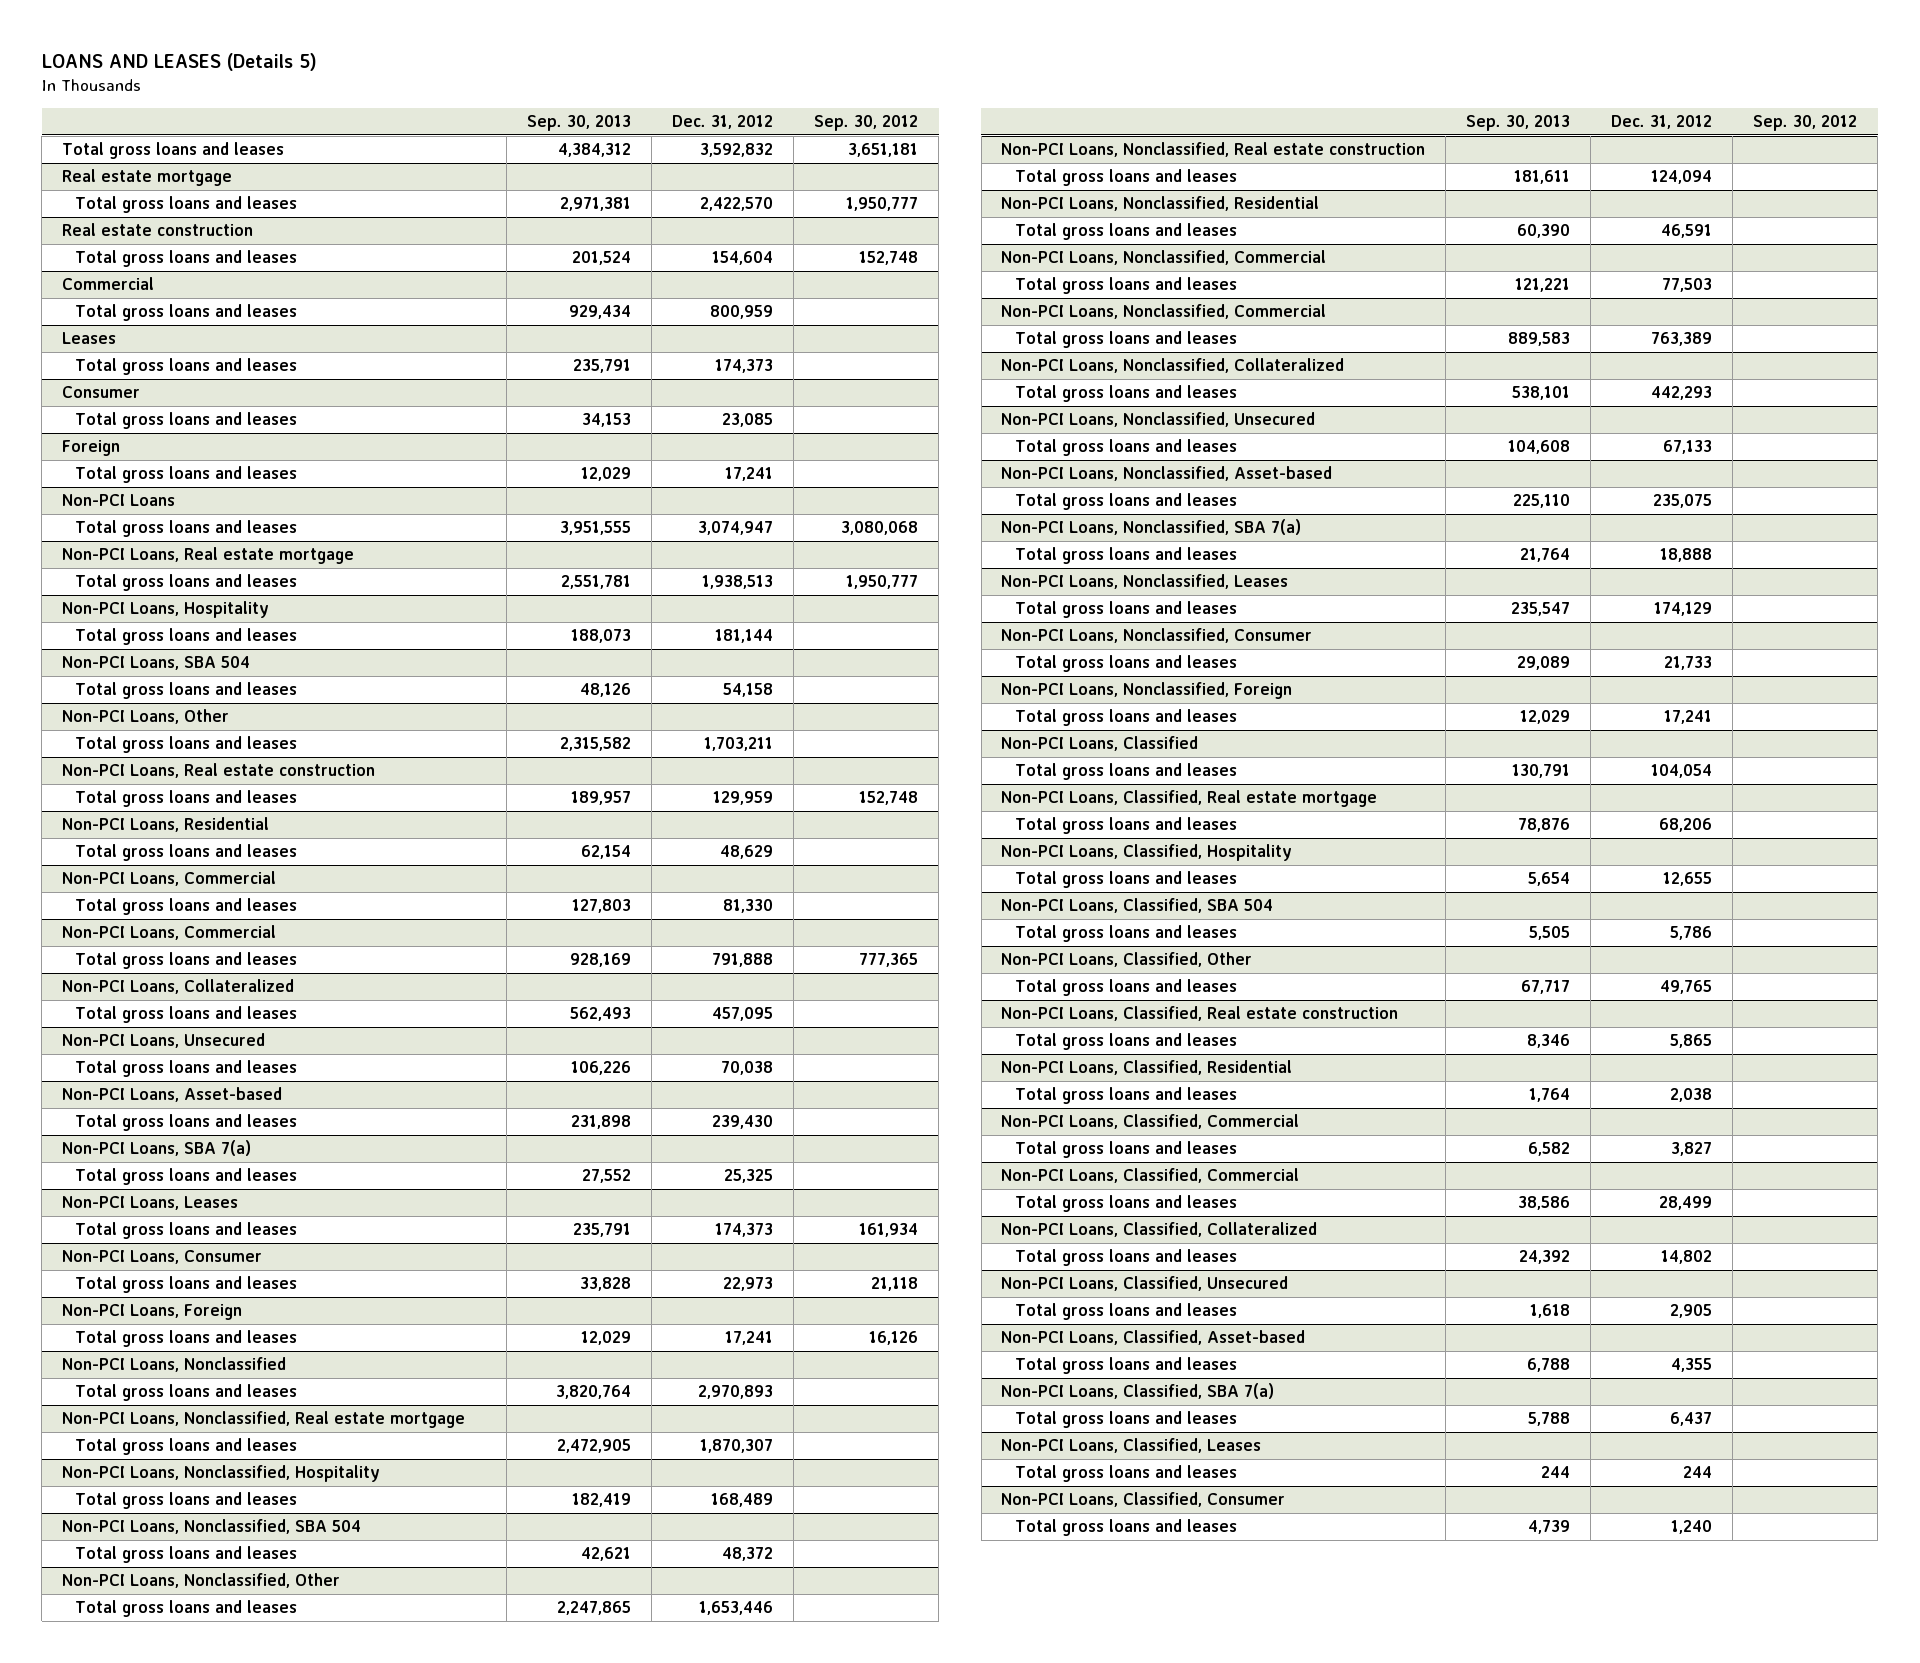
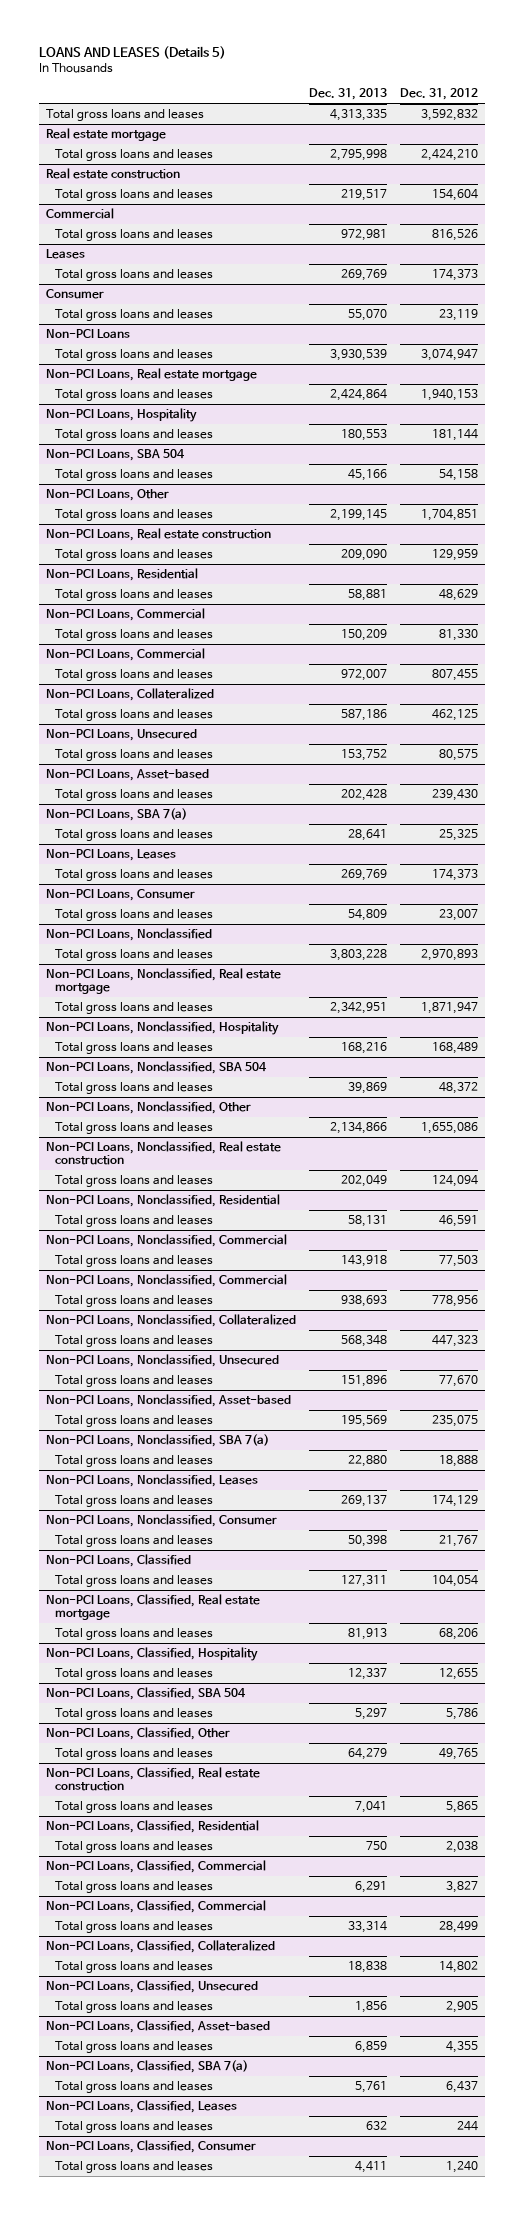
- | Sep. 30, 2013 | Dec. 31, 2012 | Sep. 30, 2012
+ | Dec. 31, 2013 | Dec. 31, 2012
@ Real estate mortgage
- Total gross loans and leases | 2,971,381 | 2,422,570 | 1,950,777
+ Total gross loans and leases | 2,795,998 | 2,424,210
@ Commercial
- Total gross loans and leases | 929,434 | 800,959 |
+ Total gross loans and leases | 972,981 | 816,526
@ Consumer
- Total gross loans and leases | 34,153 | 23,085 |
- Foreign
- Total gross loans and leases | 12,029 | 17,241 |
@ Consumer
+ Total gross loans and leases | 55,070 | 23,119
@ Non-PCI Loans, Real estate mortgage
- Total gross loans and leases | 2,551,781 | 1,938,513 | 1,950,777
+ Total gross loans and leases | 2,424,864 | 1,940,153
@ Non-PCI Loans, Other
- Total gross loans and leases | 2,315,582 | 1,703,211 |
+ Total gross loans and leases | 2,199,145 | 1,704,851
@ Non-PCI Loans, Commercial
- Total gross loans and leases | 928,169 | 791,888 | 777,365
+ Total gross loans and leases | 972,007 | 807,455
@ Non-PCI Loans, Collateralized
- Total gross loans and leases | 562,493 | 457,095 |
+ Total gross loans and leases | 587,186 | 462,125
@ Non-PCI Loans, Unsecured
- Total gross loans and leases | 106,226 | 70,038 |
+ Total gross loans and leases | 153,752 | 80,575
@ Non-PCI Loans, Consumer
- Total gross loans and leases | 33,828 | 22,973 | 21,118
- Non-PCI Loans, Foreign
- Total gross loans and leases | 12,029 | 17,241 | 16,126
@ Non-PCI Loans, Consumer
+ Total gross loans and leases | 54,809 | 23,007
@ Non-PCI Loans, Nonclassified, Real estate mortgage
- Total gross loans and leases | 2,472,905 | 1,870,307 |
+ Total gross loans and leases | 2,342,951 | 1,871,947
@ Non-PCI Loans, Nonclassified, Other
- Total gross loans and leases | 2,247,865 | 1,653,446 |
+ Total gross loans and leases | 2,134,866 | 1,655,086
@ Non-PCI Loans, Nonclassified, Commercial
- Total gross loans and leases | 889,583 | 763,389 |
+ Total gross loans and leases | 938,693 | 778,956
@ Non-PCI Loans, Nonclassified, Collateralized
- Total gross loans and leases | 538,101 | 442,293 |
+ Total gross loans and leases | 568,348 | 447,323
@ Non-PCI Loans, Nonclassified, Unsecured
- Total gross loans and leases | 104,608 | 67,133 |
+ Total gross loans and leases | 151,896 | 77,670
@ Non-PCI Loans, Nonclassified, Consumer
- Total gross loans and leases | 29,089 | 21,733 |
- Non-PCI Loans, Nonclassified, Foreign
- Total gross loans and leases | 12,029 | 17,241 |
@ Non-PCI Loans, Nonclassified, Consumer
+ Total gross loans and leases | 50,398 | 21,767

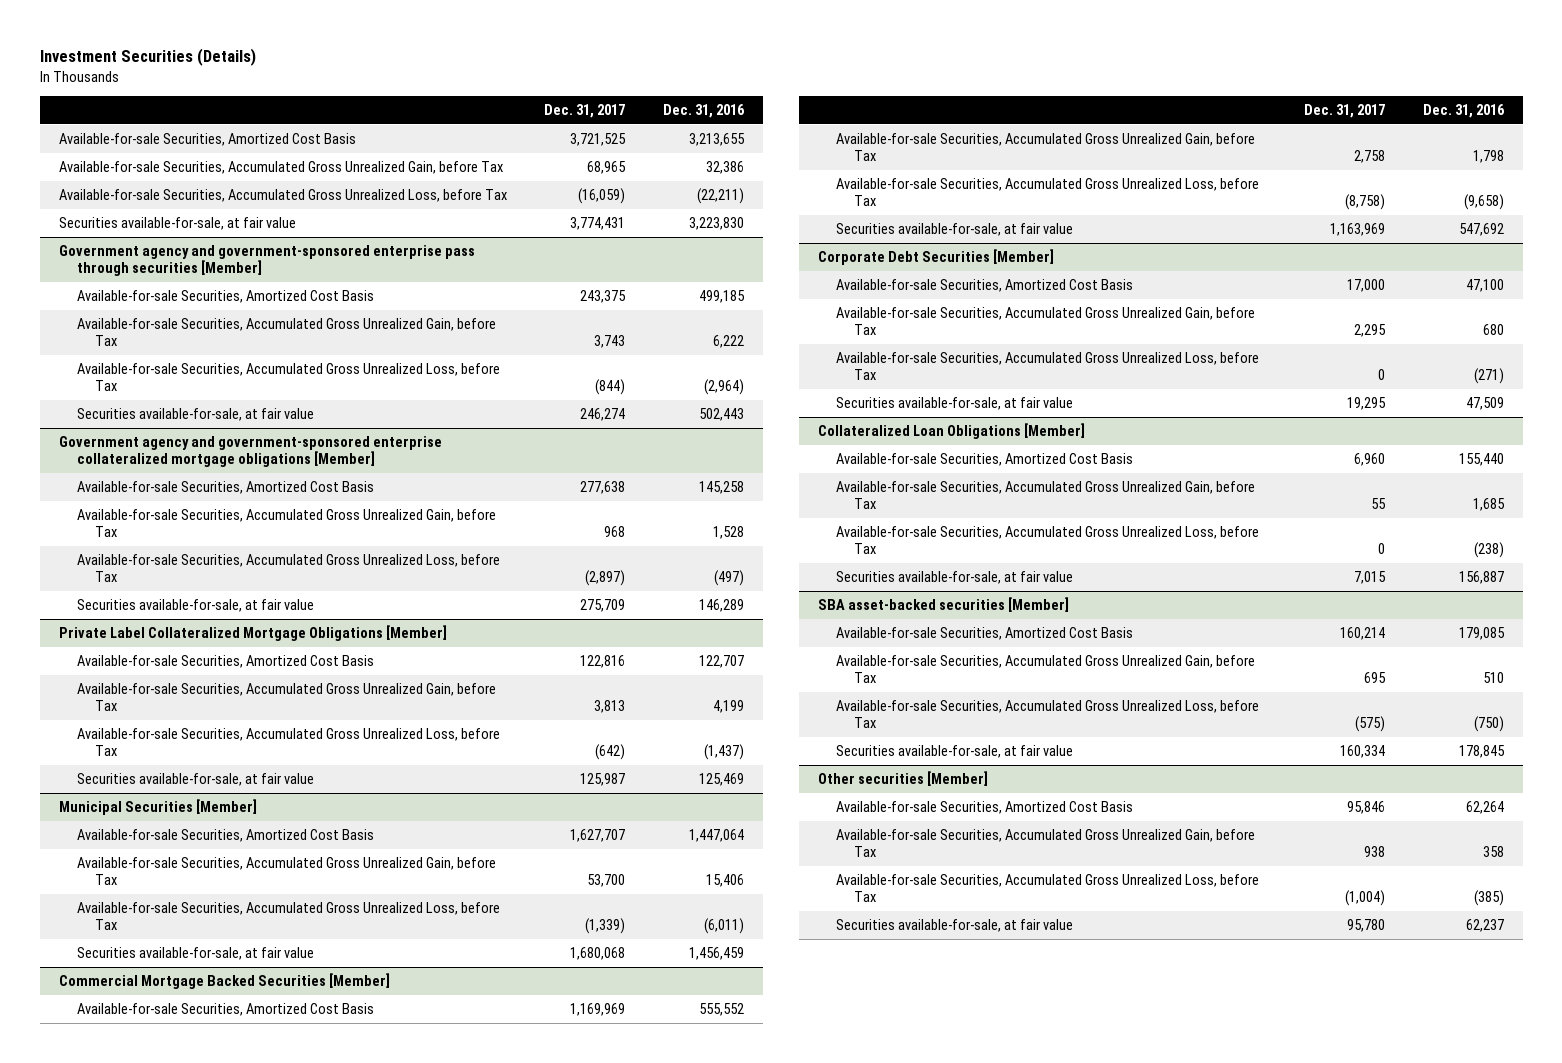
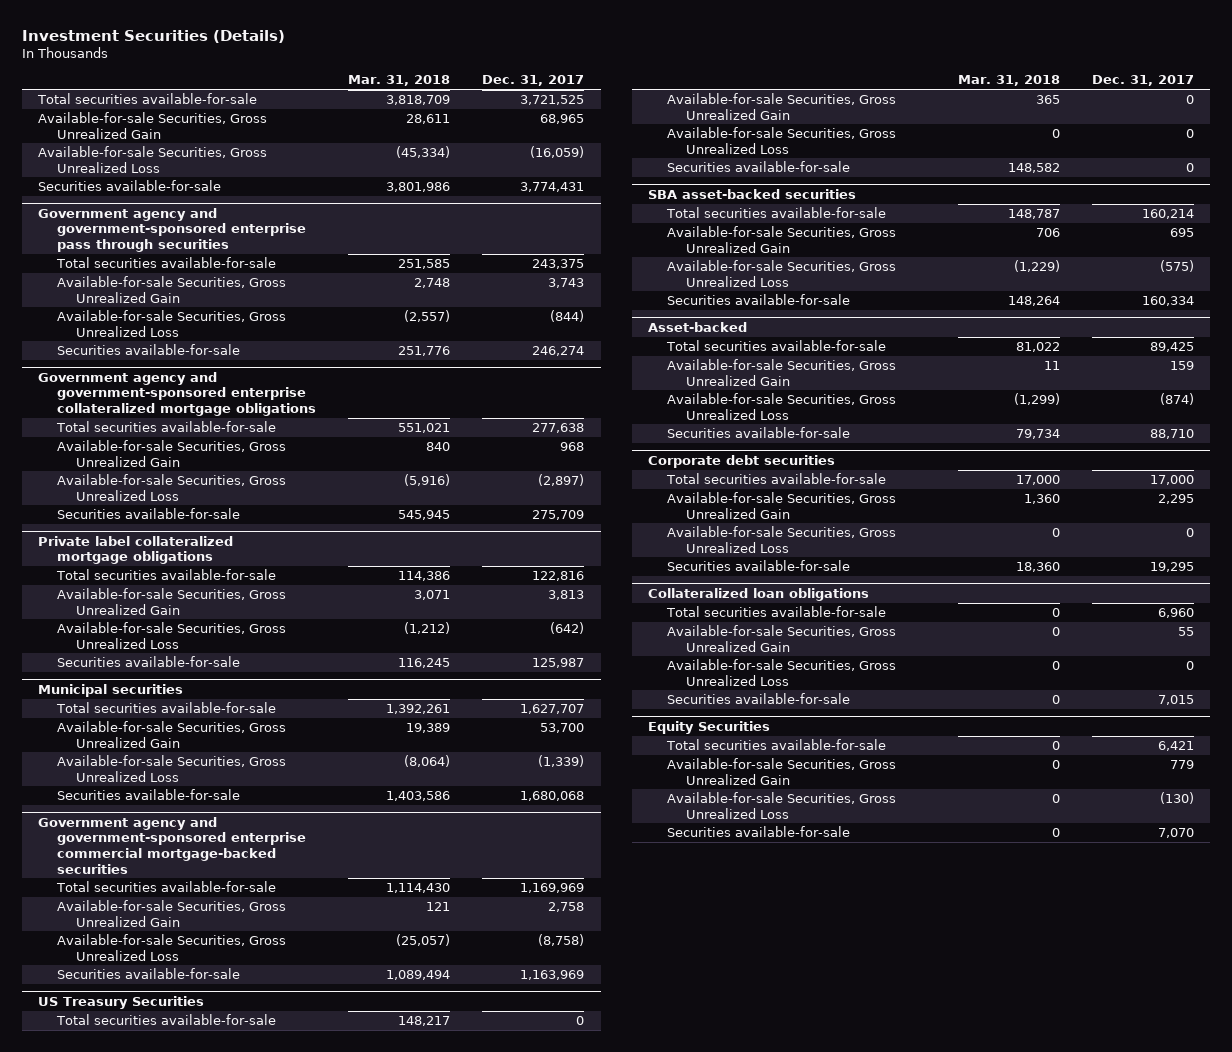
- | Dec. 31, 2017 | Dec. 31, 2016
+ | Mar. 31, 2018 | Dec. 31, 2017
- Available-for-sale Securities, Amortized Cost Basis | 3,721,525 | 3,213,655
- Available-for-sale Securities, Accumulated Gross Unrealized Gain, before Tax | 68,965 | 32,386
- Available-for-sale Securities, Accumulated Gross Unrealized Loss, before Tax | (16,059) | (22,211)
- Securities available-for-sale, at fair value | 3,774,431 | 3,223,830
- Government agency and government-sponsored enterprise pass through securities [Member]
- Available-for-sale Securities, Amortized Cost Basis | 243,375 | 499,185
- Available-for-sale Securities, Accumulated Gross Unrealized Gain, before Tax | 3,743 | 6,222
- Available-for-sale Securities, Accumulated Gross Unrealized Loss, before Tax | (844) | (2,964)
- Securities available-for-sale, at fair value | 246,274 | 502,443
- Government agency and government-sponsored enterprise collateralized mortgage obligations [Member]
- Available-for-sale Securities, Amortized Cost Basis | 277,638 | 145,258
- Available-for-sale Securities, Accumulated Gross Unrealized Gain, before Tax | 968 | 1,528
- Available-for-sale Securities, Accumulated Gross Unrealized Loss, before Tax | (2,897) | (497)
- Securities available-for-sale, at fair value | 275,709 | 146,289
- Private Label Collateralized Mortgage Obligations [Member]
- Available-for-sale Securities, Amortized Cost Basis | 122,816 | 122,707
- Available-for-sale Securities, Accumulated Gross Unrealized Gain, before Tax | 3,813 | 4,199
- Available-for-sale Securities, Accumulated Gross Unrealized Loss, before Tax | (642) | (1,437)
- Securities available-for-sale, at fair value | 125,987 | 125,469
- Municipal Securities [Member]
- Available-for-sale Securities, Amortized Cost Basis | 1,627,707 | 1,447,064
- Available-for-sale Securities, Accumulated Gross Unrealized Gain, before Tax | 53,700 | 15,406
- Available-for-sale Securities, Accumulated Gross Unrealized Loss, before Tax | (1,339) | (6,011)
- Securities available-for-sale, at fair value | 1,680,068 | 1,456,459
- Commercial Mortgage Backed Securities [Member]
- Available-for-sale Securities, Amortized Cost Basis | 1,169,969 | 555,552
- Available-for-sale Securities, Accumulated Gross Unrealized Gain, before Tax | 2,758 | 1,798
- Available-for-sale Securities, Accumulated Gross Unrealized Loss, before Tax | (8,758) | (9,658)
- Securities available-for-sale, at fair value | 1,163,969 | 547,692
- Corporate Debt Securities [Member]
- Available-for-sale Securities, Amortized Cost Basis | 17,000 | 47,100
- Available-for-sale Securities, Accumulated Gross Unrealized Gain, before Tax | 2,295 | 680
- Available-for-sale Securities, Accumulated Gross Unrealized Loss, before Tax | 0 | (271)
- Securities available-for-sale, at fair value | 19,295 | 47,509
- Collateralized Loan Obligations [Member]
- Available-for-sale Securities, Amortized Cost Basis | 6,960 | 155,440
- Available-for-sale Securities, Accumulated Gross Unrealized Gain, before Tax | 55 | 1,685
- Available-for-sale Securities, Accumulated Gross Unrealized Loss, before Tax | 0 | (238)
- Securities available-for-sale, at fair value | 7,015 | 156,887
- SBA asset-backed securities [Member]
- Available-for-sale Securities, Amortized Cost Basis | 160,214 | 179,085
- Available-for-sale Securities, Accumulated Gross Unrealized Gain, before Tax | 695 | 510
- Available-for-sale Securities, Accumulated Gross Unrealized Loss, before Tax | (575) | (750)
- Securities available-for-sale, at fair value | 160,334 | 178,845
- Other securities [Member]
- Available-for-sale Securities, Amortized Cost Basis | 95,846 | 62,264
- Available-for-sale Securities, Accumulated Gross Unrealized Gain, before Tax | 938 | 358
- Available-for-sale Securities, Accumulated Gross Unrealized Loss, before Tax | (1,004) | (385)
- Securities available-for-sale, at fair value | 95,780 | 62,237
+ Total securities available-for-sale | 3,818,709 | 3,721,525
+ Available-for-sale Securities, Gross Unrealized Gain | 28,611 | 68,965
+ Available-for-sale Securities, Gross Unrealized Loss | (45,334) | (16,059)
+ Securities available-for-sale | 3,801,986 | 3,774,431
+ Government agency and government-sponsored enterprise pass through securities
+ Total securities available-for-sale | 251,585 | 243,375
+ Available-for-sale Securities, Gross Unrealized Gain | 2,748 | 3,743
+ Available-for-sale Securities, Gross Unrealized Loss | (2,557) | (844)
+ Securities available-for-sale | 251,776 | 246,274
+ Government agency and government-sponsored enterprise collateralized mortgage obligations
+ Total securities available-for-sale | 551,021 | 277,638
+ Available-for-sale Securities, Gross Unrealized Gain | 840 | 968
+ Available-for-sale Securities, Gross Unrealized Loss | (5,916) | (2,897)
+ Securities available-for-sale | 545,945 | 275,709
+ Private label collateralized mortgage obligations
+ Total securities available-for-sale | 114,386 | 122,816
+ Available-for-sale Securities, Gross Unrealized Gain | 3,071 | 3,813
+ Available-for-sale Securities, Gross Unrealized Loss | (1,212) | (642)
+ Securities available-for-sale | 116,245 | 125,987
+ Municipal securities
+ Total securities available-for-sale | 1,392,261 | 1,627,707
+ Available-for-sale Securities, Gross Unrealized Gain | 19,389 | 53,700
+ Available-for-sale Securities, Gross Unrealized Loss | (8,064) | (1,339)
+ Securities available-for-sale | 1,403,586 | 1,680,068
+ Government agency and government-sponsored enterprise commercial mortgage-backed securities
+ Total securities available-for-sale | 1,114,430 | 1,169,969
+ Available-for-sale Securities, Gross Unrealized Gain | 121 | 2,758
+ Available-for-sale Securities, Gross Unrealized Loss | (25,057) | (8,758)
+ Securities available-for-sale | 1,089,494 | 1,163,969
+ US Treasury Securities
+ Total securities available-for-sale | 148,217 | 0
+ Available-for-sale Securities, Gross Unrealized Gain | 365 | 0
+ Available-for-sale Securities, Gross Unrealized Loss | 0 | 0
+ Securities available-for-sale | 148,582 | 0
+ SBA asset-backed securities
+ Total securities available-for-sale | 148,787 | 160,214
+ Available-for-sale Securities, Gross Unrealized Gain | 706 | 695
+ Available-for-sale Securities, Gross Unrealized Loss | (1,229) | (575)
+ Securities available-for-sale | 148,264 | 160,334
+ Asset-backed
+ Total securities available-for-sale | 81,022 | 89,425
+ Available-for-sale Securities, Gross Unrealized Gain | 11 | 159
+ Available-for-sale Securities, Gross Unrealized Loss | (1,299) | (874)
+ Securities available-for-sale | 79,734 | 88,710
+ Corporate debt securities
+ Total securities available-for-sale | 17,000 | 17,000
+ Available-for-sale Securities, Gross Unrealized Gain | 1,360 | 2,295
+ Available-for-sale Securities, Gross Unrealized Loss | 0 | 0
+ Securities available-for-sale | 18,360 | 19,295
+ Collateralized loan obligations
+ Total securities available-for-sale | 0 | 6,960
+ Available-for-sale Securities, Gross Unrealized Gain | 0 | 55
+ Available-for-sale Securities, Gross Unrealized Loss | 0 | 0
+ Securities available-for-sale | 0 | 7,015
+ Equity Securities
+ Total securities available-for-sale | 0 | 6,421
+ Available-for-sale Securities, Gross Unrealized Gain | 0 | 779
+ Available-for-sale Securities, Gross Unrealized Loss | 0 | (130)
+ Securities available-for-sale | 0 | 7,070

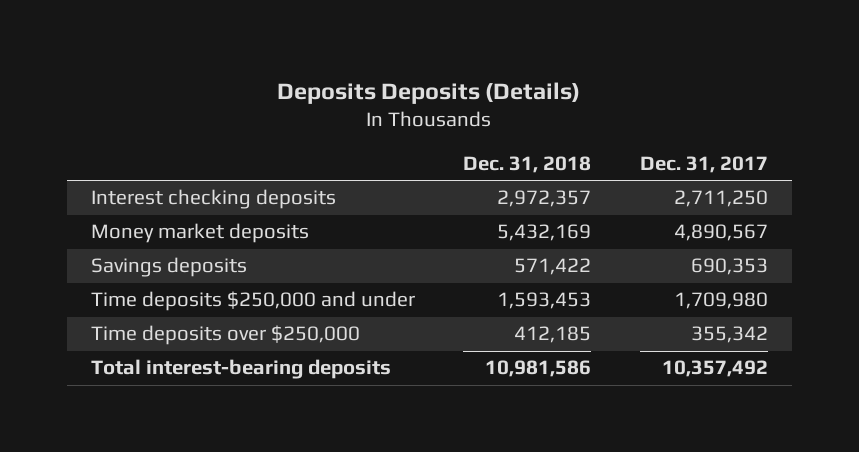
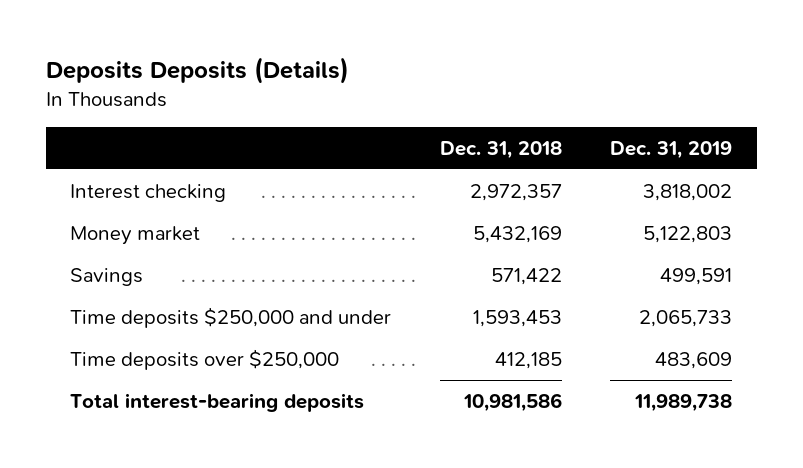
- | Dec. 31, 2018 | Dec. 31, 2017
+ | Dec. 31, 2018 | Dec. 31, 2019
- Interest checking deposits | 2,972,357 | 2,711,250
- Money market deposits | 5,432,169 | 4,890,567
- Savings deposits | 571,422 | 690,353
+ Interest checking | 2,972,357 | 3,818,002
+ Money market | 5,432,169 | 5,122,803
+ Savings | 571,422 | 499,591

